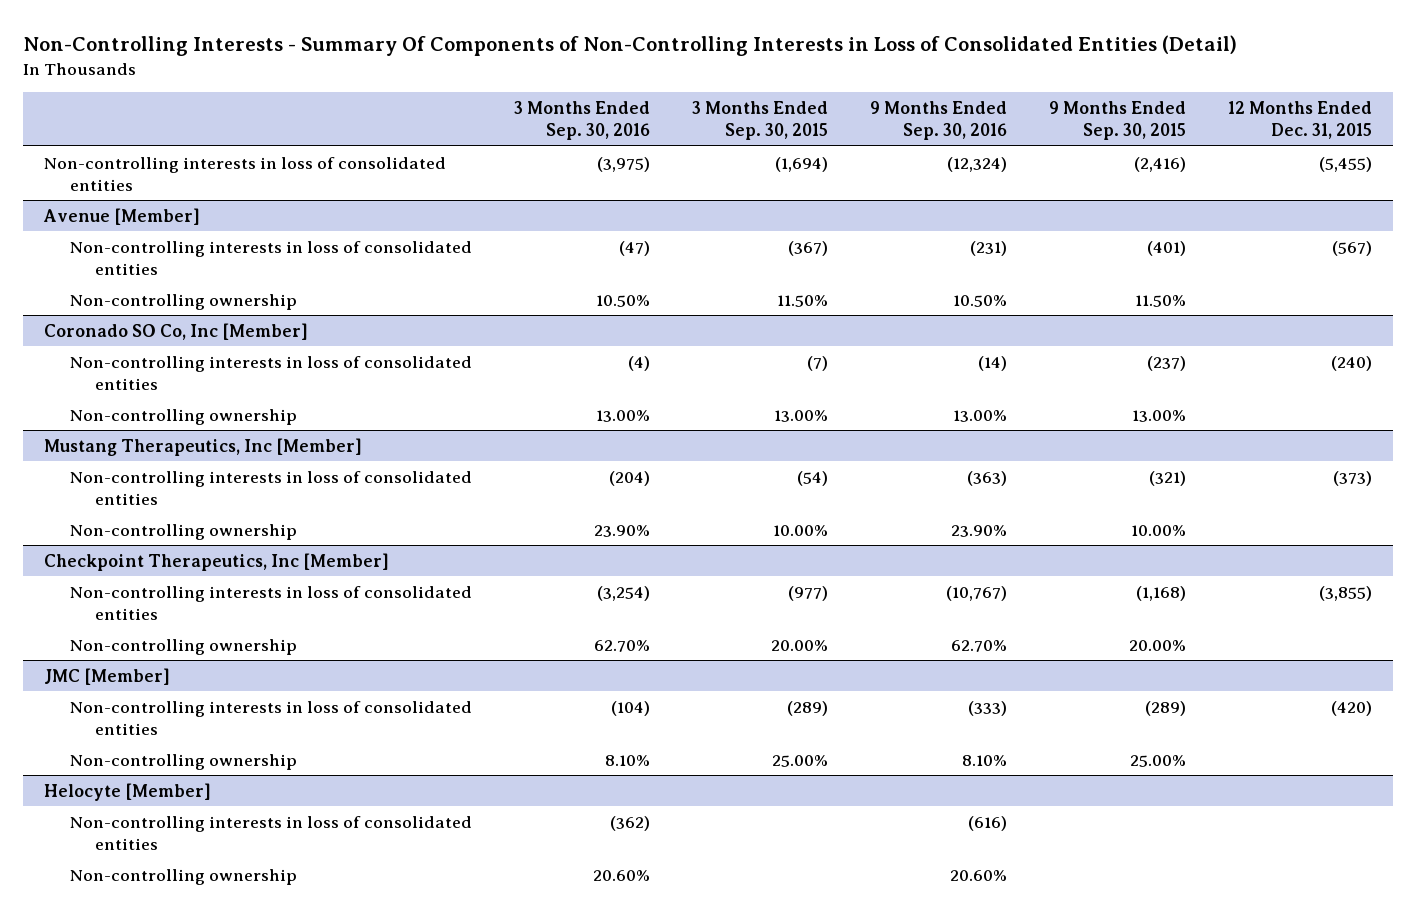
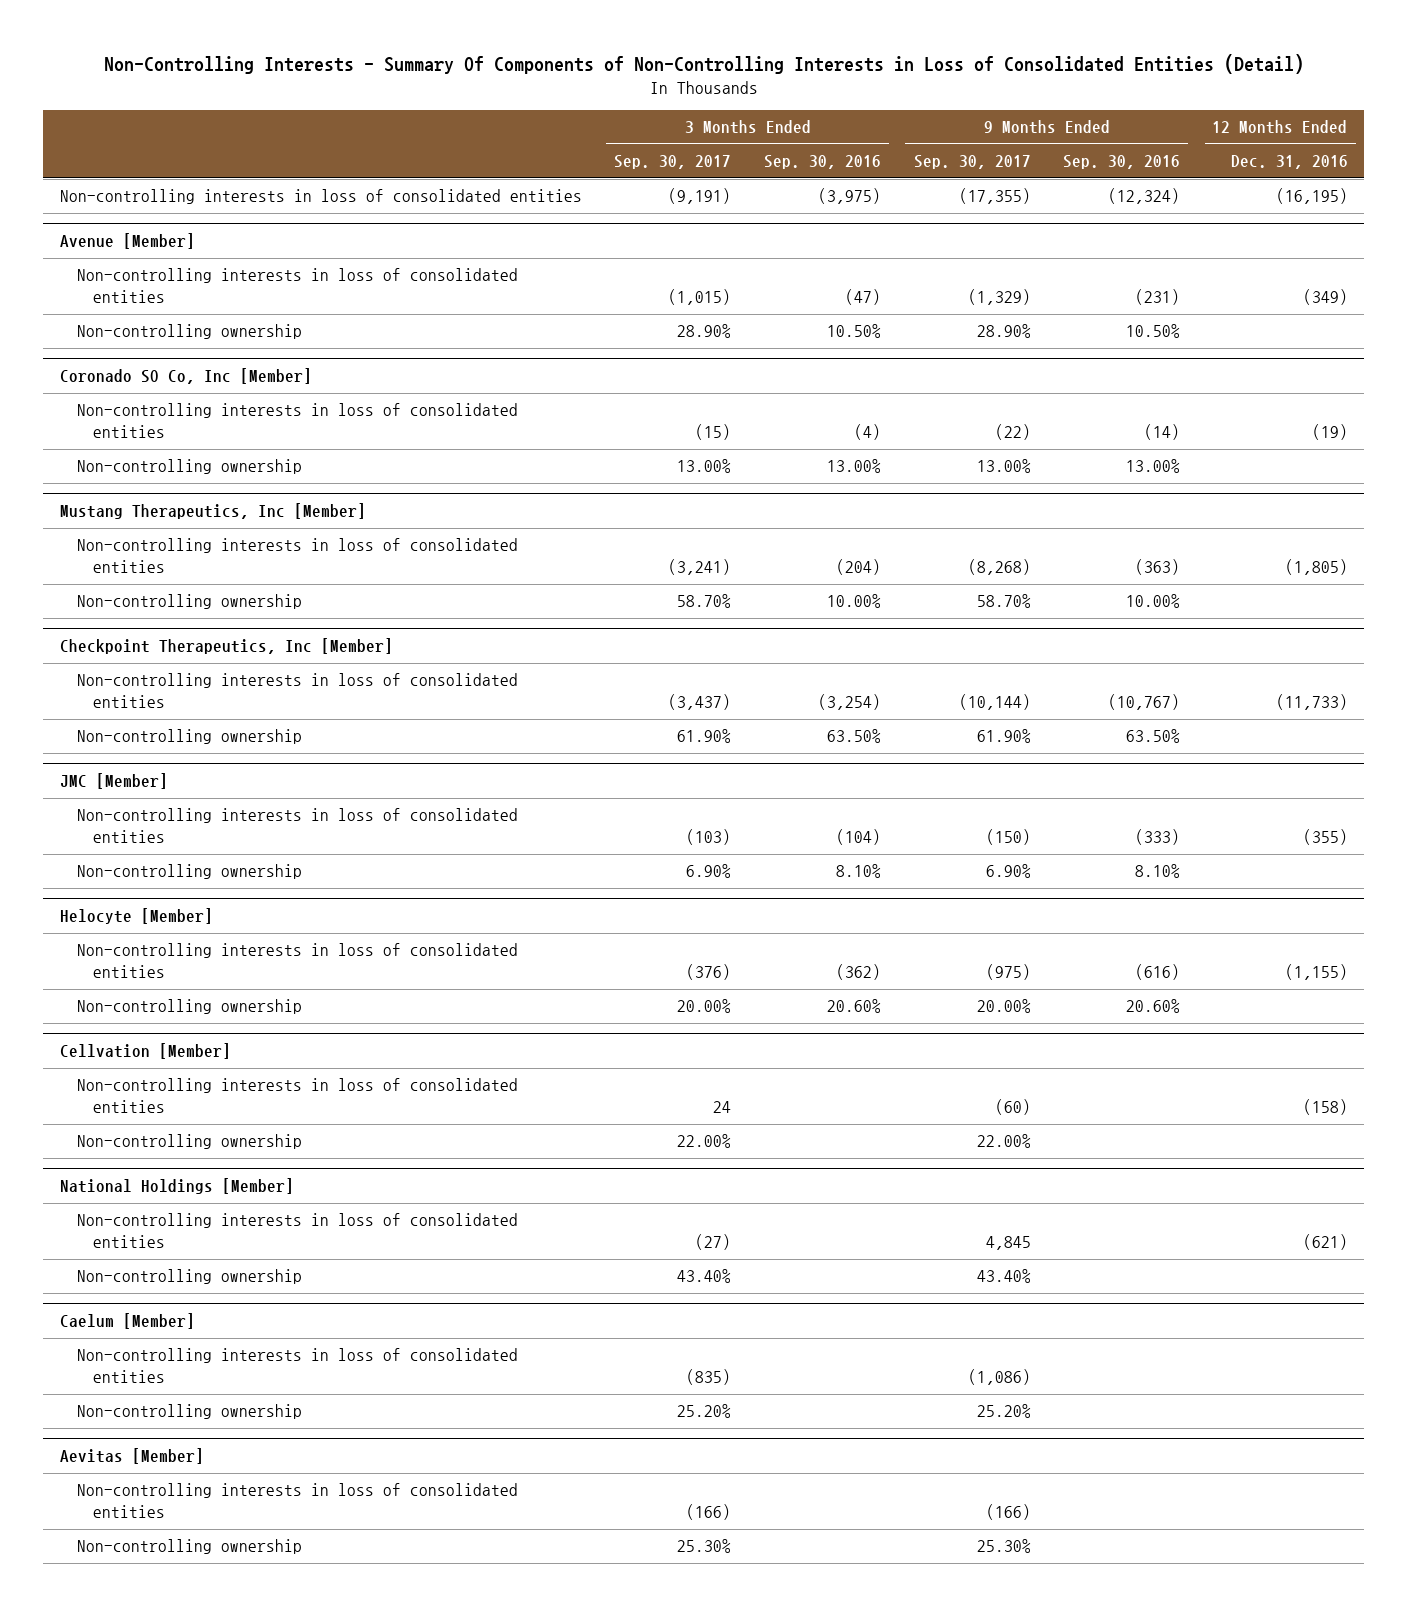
- | 3 Months Ended Sep. 30, 2016 | 3 Months Ended Sep. 30, 2015 | 9 Months Ended Sep. 30, 2016 | 9 Months Ended Sep. 30, 2015 | 12 Months Ended Dec. 31, 2015
+ | 3 Months Ended Sep. 30, 2017 | 3 Months Ended Sep. 30, 2016 | 9 Months Ended Sep. 30, 2017 | 9 Months Ended Sep. 30, 2016 | 12 Months Ended Dec. 31, 2016
@ Mustang Therapeutics, Inc [Member]
- Non-controlling ownership | 23.90% | 10.00% | 23.90% | 10.00% |
+ Non-controlling ownership | 58.70% | 10.00% | 58.70% | 10.00% |
@ Checkpoint Therapeutics, Inc [Member]
- Non-controlling ownership | 62.70% | 20.00% | 62.70% | 20.00% |
+ Non-controlling ownership | 61.90% | 63.50% | 61.90% | 63.50% |
+ Cellvation [Member]
+ Non-controlling interests in loss of consolidated entities | 24 | | (60) | | (158)
+ Non-controlling ownership | 22.00% | | 22.00% | |
+ National Holdings [Member]
+ Non-controlling interests in loss of consolidated entities | (27) | | 4,845 | | (621)
+ Non-controlling ownership | 43.40% | | 43.40% | |
+ Caelum [Member]
+ Non-controlling interests in loss of consolidated entities | (835) | | (1,086) | |
+ Non-controlling ownership | 25.20% | | 25.20% | |
+ Aevitas [Member]
+ Non-controlling interests in loss of consolidated entities | (166) | | (166) | |
+ Non-controlling ownership | 25.30% | | 25.30% | |

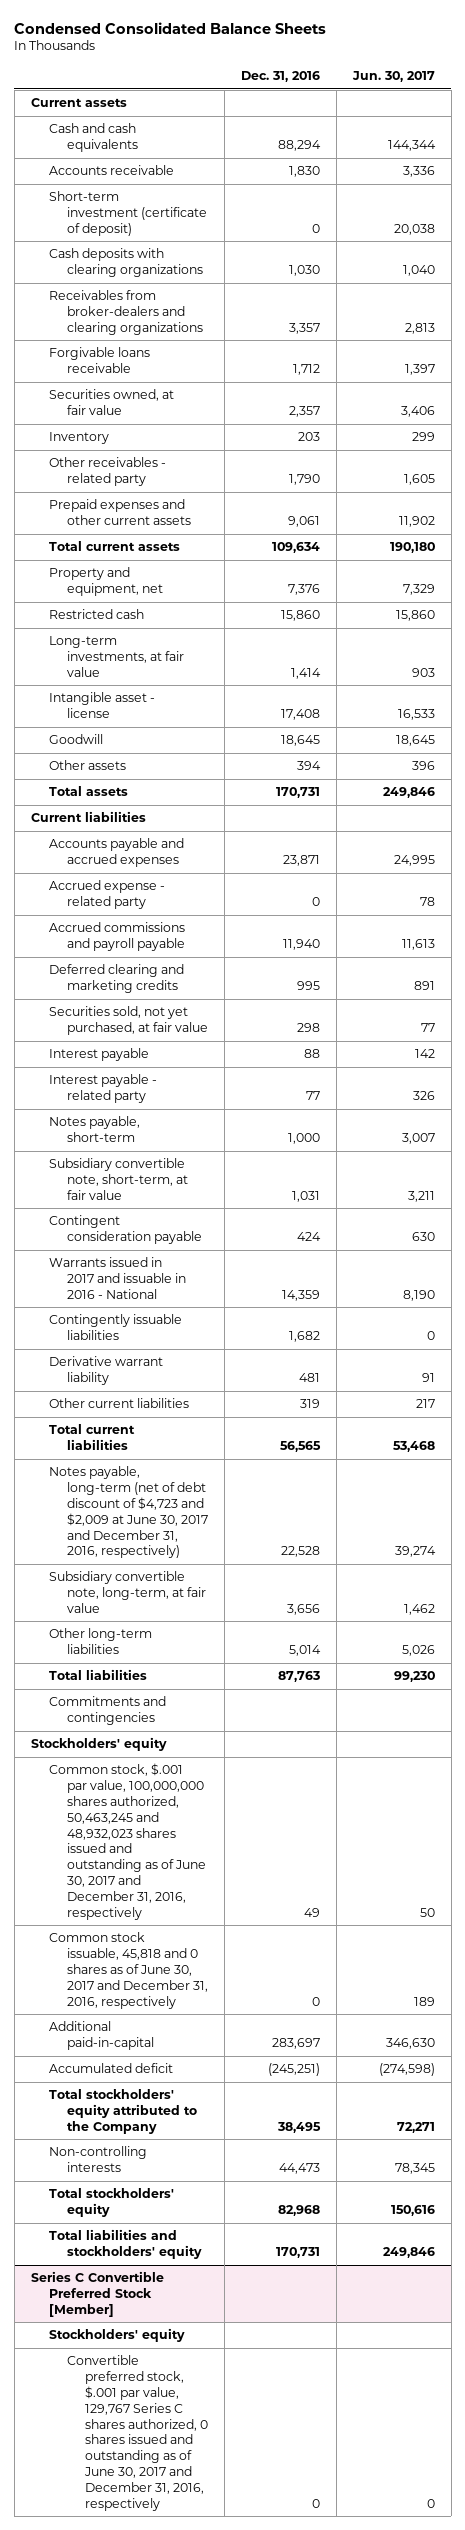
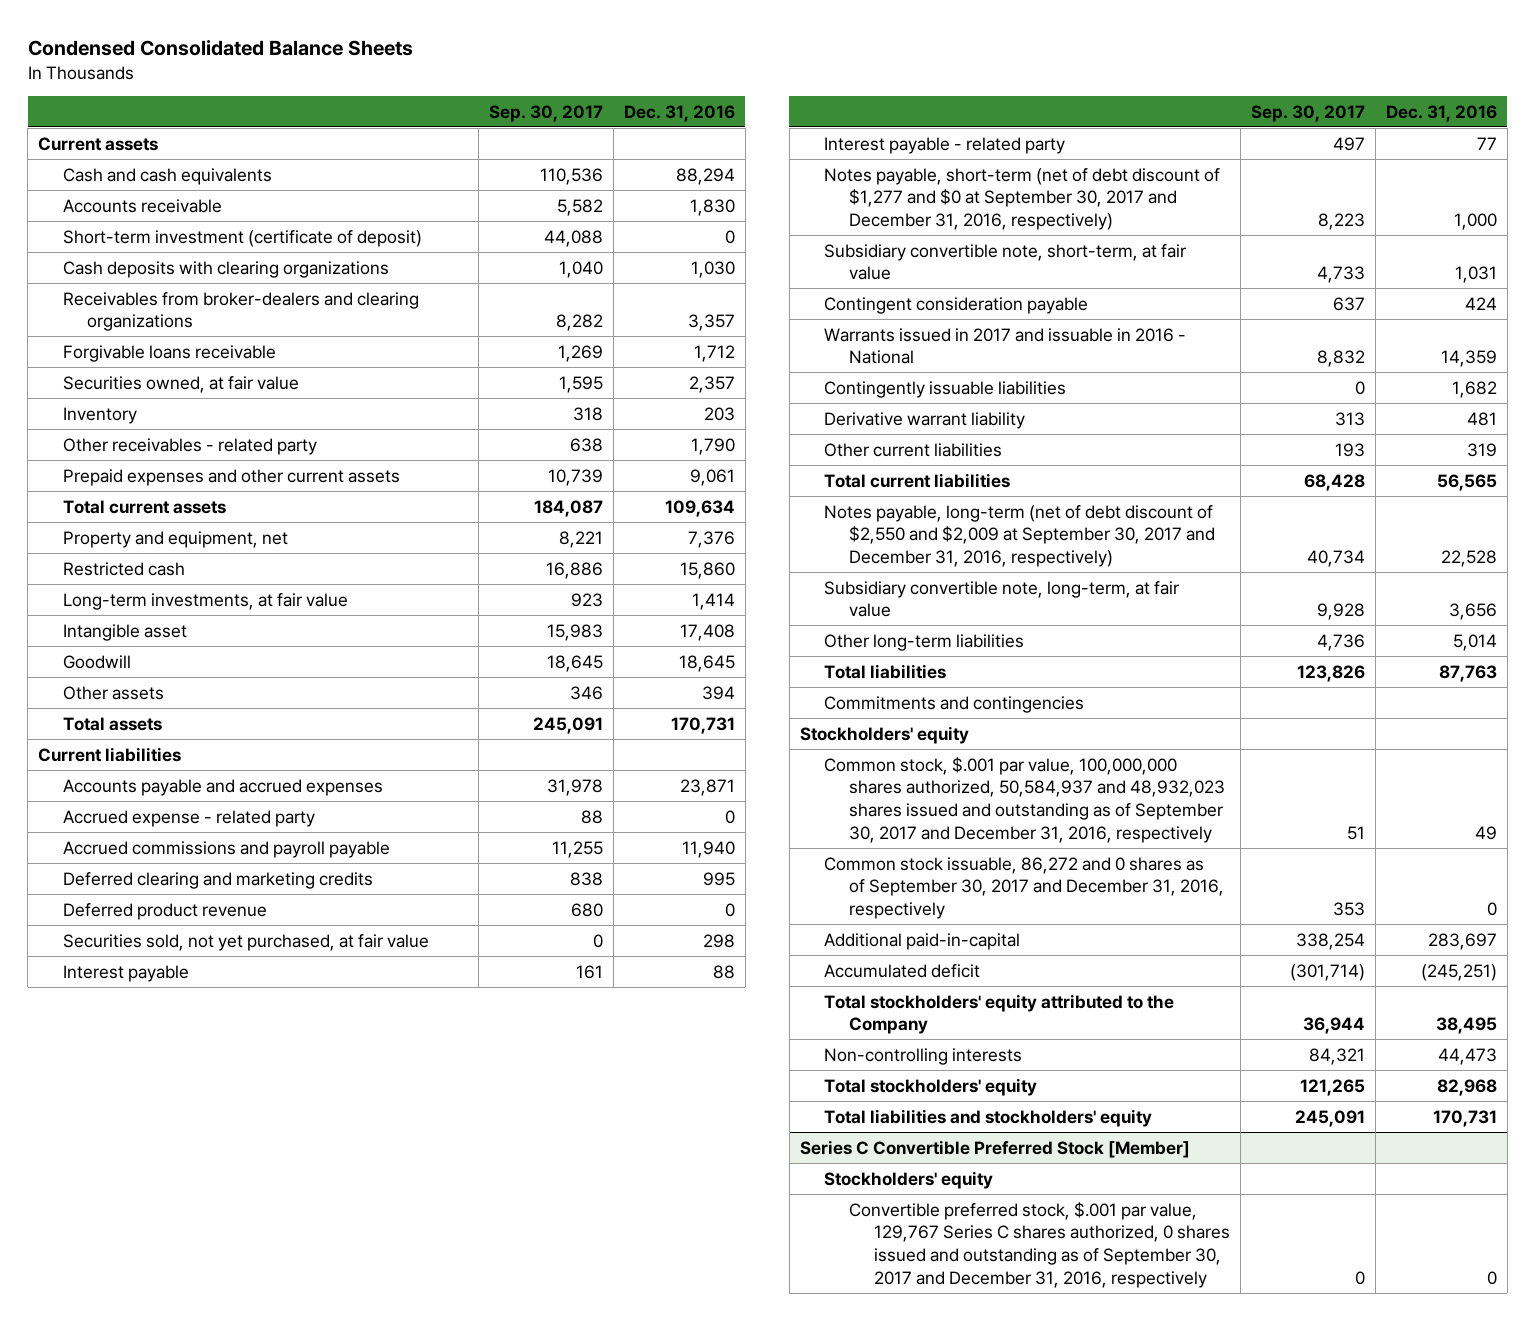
- | Dec. 31, 2016 | Jun. 30, 2017
+ | Sep. 30, 2017 | Dec. 31, 2016
- Intangible asset - license | 17,408 | 16,533
+ Intangible asset | 15,983 | 17,408
+ Deferred product revenue | 680 | 0
- Notes payable, short-term | 1,000 | 3,007
+ Notes payable, short-term (net of debt discount of $1,277 and $0 at September 30, 2017 and December 31, 2016, respectively) | 8,223 | 1,000
- Notes payable, long-term (net of debt discount of $4,723 and $2,009 at June 30, 2017 and December 31, 2016, respectively) | 22,528 | 39,274
+ Notes payable, long-term (net of debt discount of $2,550 and $2,009 at September 30, 2017 and December 31, 2016, respectively) | 40,734 | 22,528
- Common stock, $.001 par value, 100,000,000 shares authorized, 50,463,245 and 48,932,023 shares issued and outstanding as of June 30, 2017 and December 31, 2016, respectively | 49 | 50
- Common stock issuable, 45,818 and 0 shares as of June 30, 2017 and December 31, 2016, respectively | 0 | 189
+ Common stock, $.001 par value, 100,000,000 shares authorized, 50,584,937 and 48,932,023 shares issued and outstanding as of September 30, 2017 and December 31, 2016, respectively | 51 | 49
+ Common stock issuable, 86,272 and 0 shares as of September 30, 2017 and December 31, 2016, respectively | 353 | 0
@ Series C Convertible Preferred Stock [Member]
- Convertible preferred stock, $.001 par value, 129,767 Series C shares authorized, 0 shares issued and outstanding as of June 30, 2017 and December 31, 2016, respectively | 0 | 0
+ Convertible preferred stock, $.001 par value, 129,767 Series C shares authorized, 0 shares issued and outstanding as of September 30, 2017 and December 31, 2016, respectively | 0 | 0

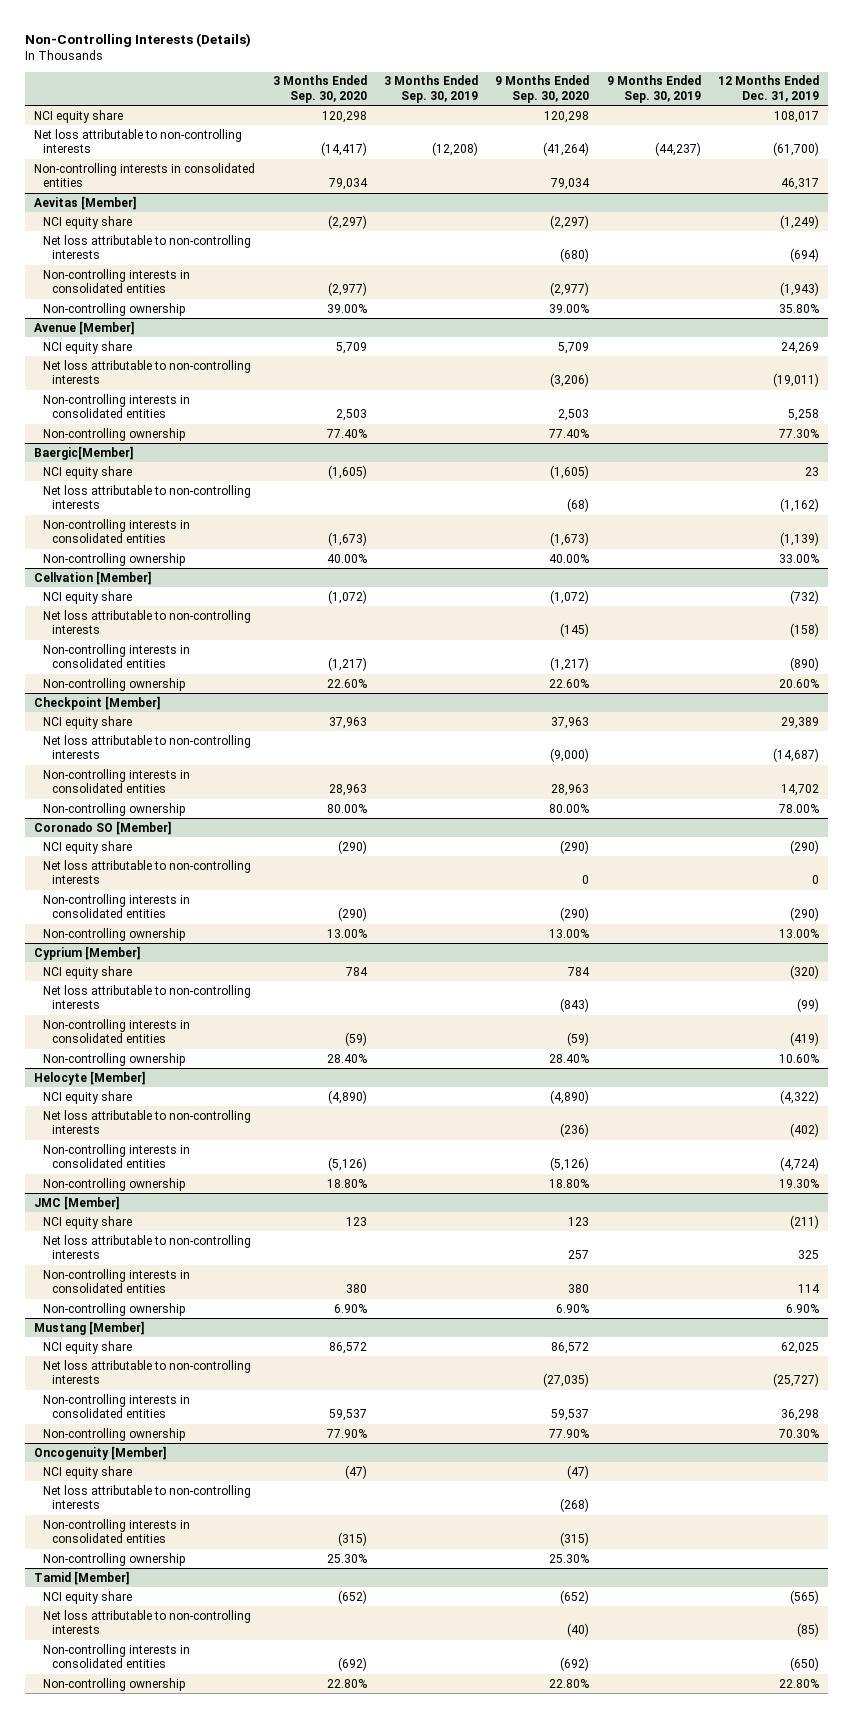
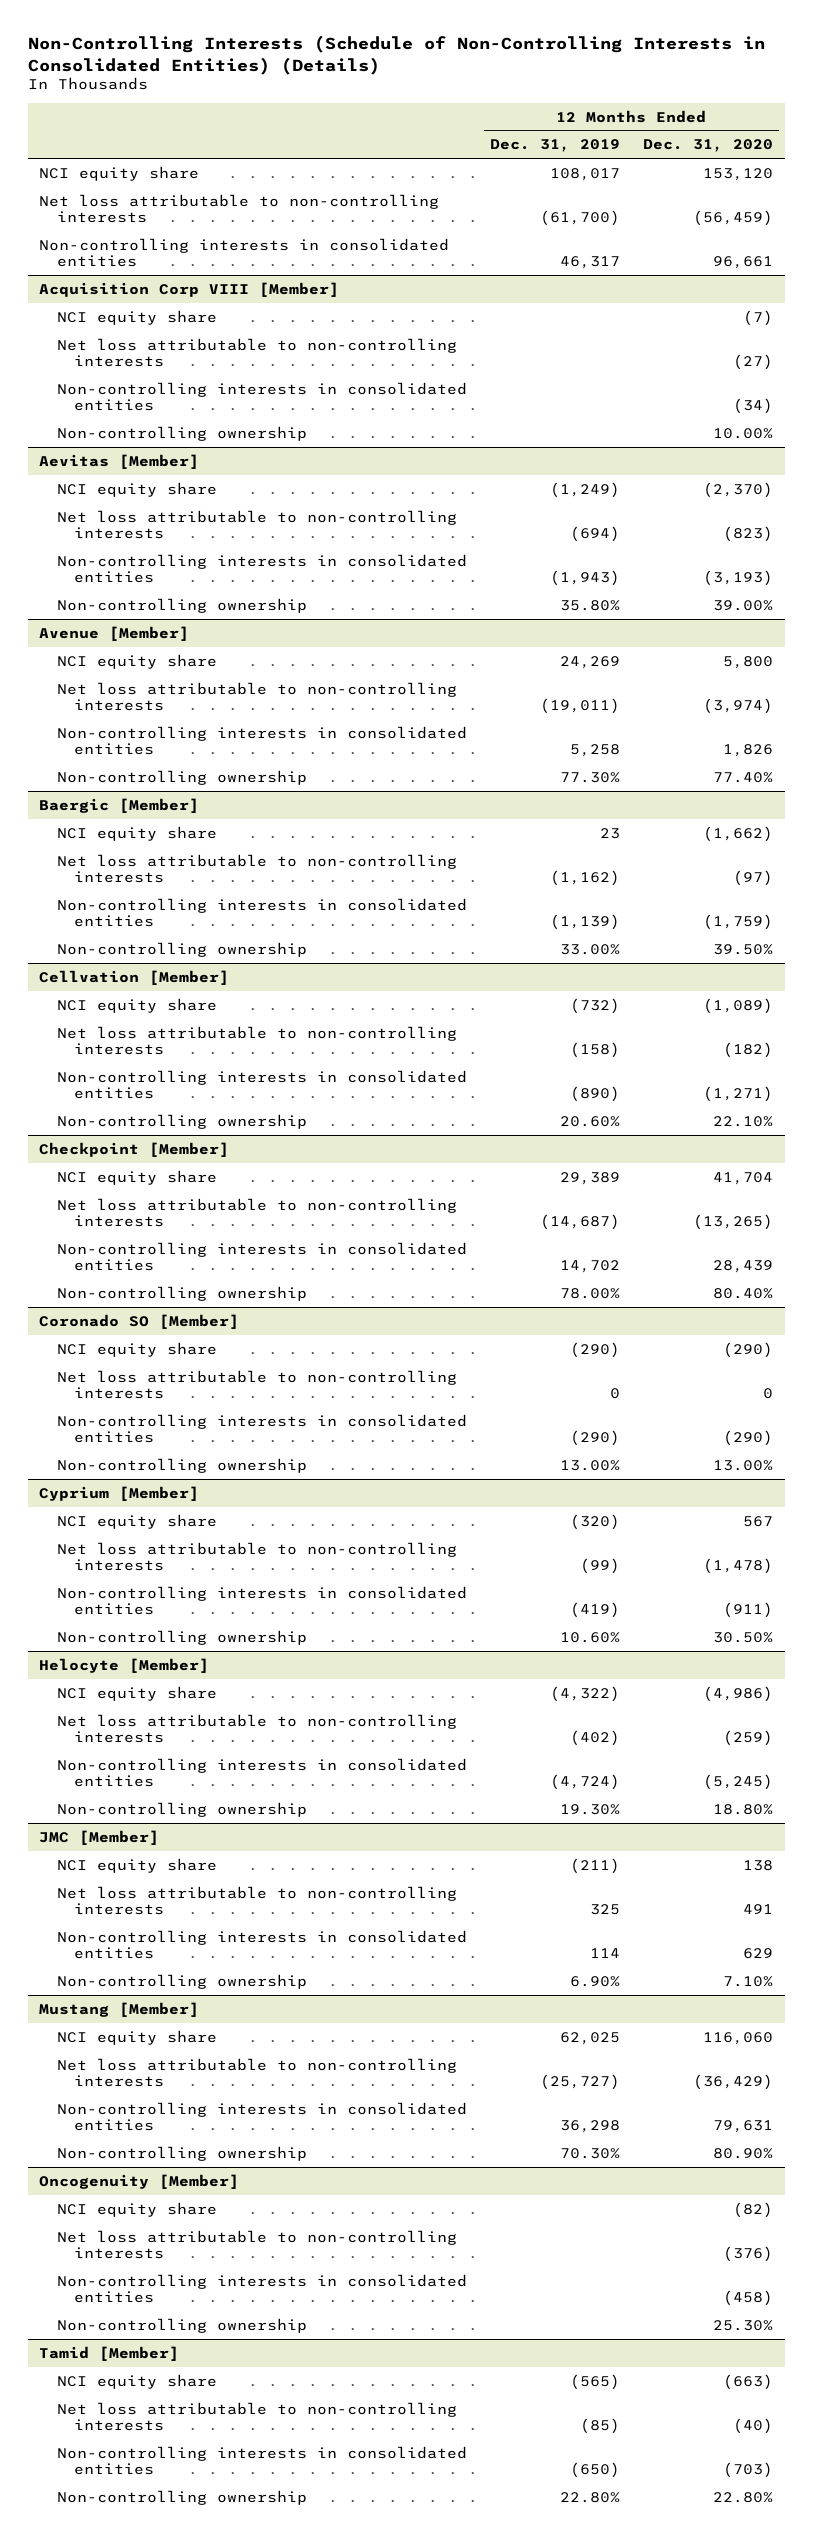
- Non-Controlling Interests (Details)
+ Non-Controlling Interests (Schedule of Non-Controlling Interests in Consolidated Entities) (Details)
- | 3 Months Ended Sep. 30, 2020 | 3 Months Ended Sep. 30, 2019 | 9 Months Ended Sep. 30, 2020 | 9 Months Ended Sep. 30, 2019 | 12 Months Ended Dec. 31, 2019
+ | 12 Months Ended Dec. 31, 2019 | 12 Months Ended Dec. 31, 2020
+ Acquisition Corp VIII [Member]
+ NCI equity share | | (7)
+ Net loss attributable to non-controlling interests | | (27)
+ Non-controlling interests in consolidated entities | | (34)
+ Non-controlling ownership | | 10.00%
- Baergic[Member]
+ Baergic [Member]

